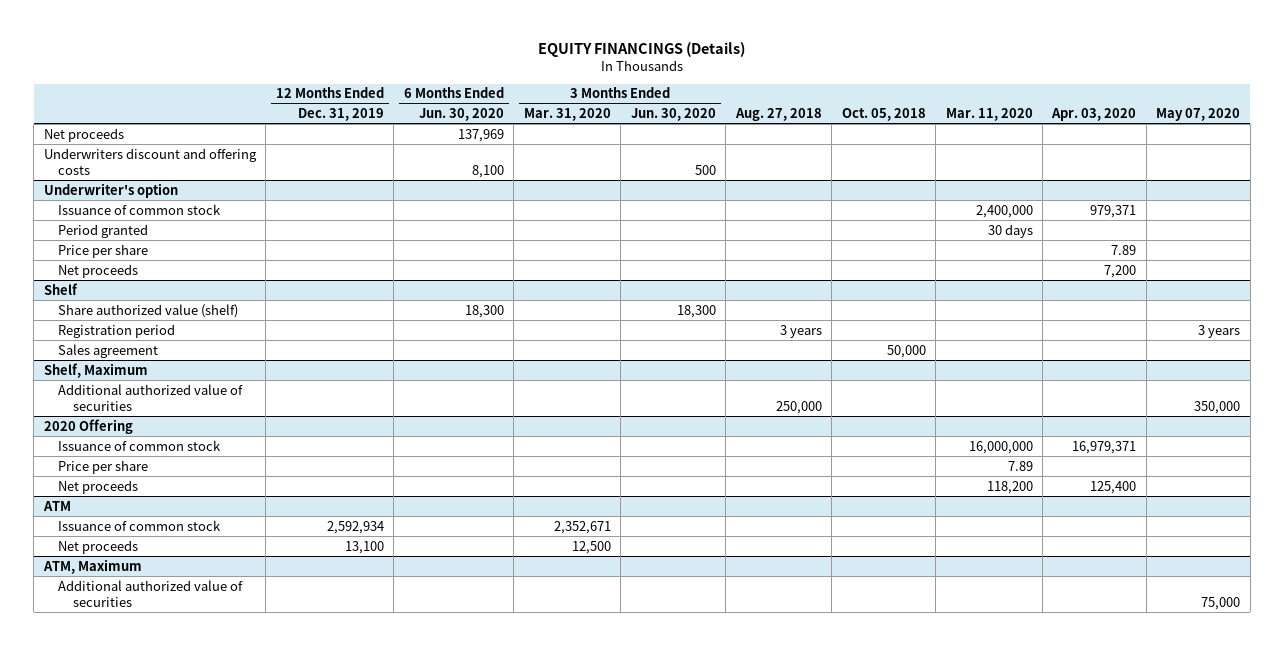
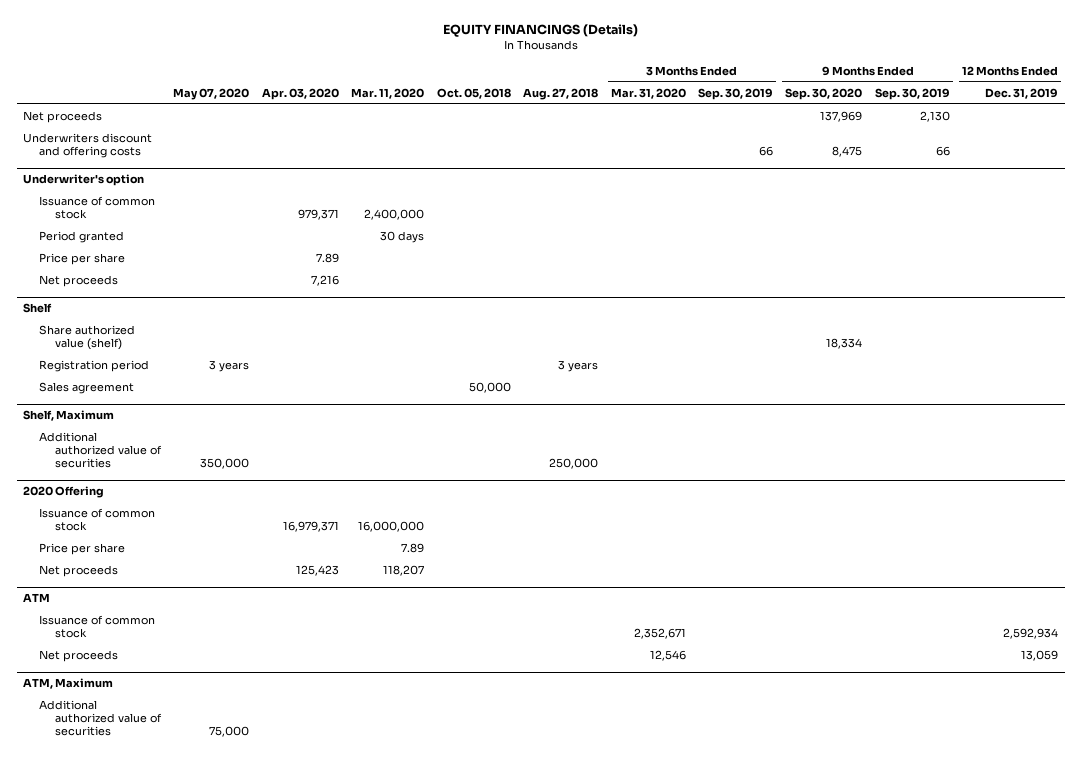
- | 12 Months Ended Dec. 31, 2019 | 6 Months Ended Jun. 30, 2020 | 3 Months Ended Mar. 31, 2020 | 3 Months Ended Jun. 30, 2020 | Aug. 27, 2018 | Oct. 05, 2018 | Mar. 11, 2020 | Apr. 03, 2020 | May 07, 2020
+ | May 07, 2020 | Apr. 03, 2020 | Mar. 11, 2020 | Oct. 05, 2018 | Aug. 27, 2018 | 3 Months Ended Mar. 31, 2020 | 3 Months Ended Sep. 30, 2019 | 9 Months Ended Sep. 30, 2020 | 9 Months Ended Sep. 30, 2019 | 12 Months Ended Dec. 31, 2019
@ Underwriter's option
- Net proceeds | | | | | | | | 7,200 |
+ Net proceeds | | 7,216 | | | | | | | |
@ 2020 Offering
- Net proceeds | | | | | | | 118,200 | 125,400 |
+ Net proceeds | | 125,423 | 118,207 | | | | | | |
@ ATM
- Net proceeds | 13,100 | | 12,500 | | | | | |
+ Net proceeds | | | | | | 12,546 | | | | 13,059

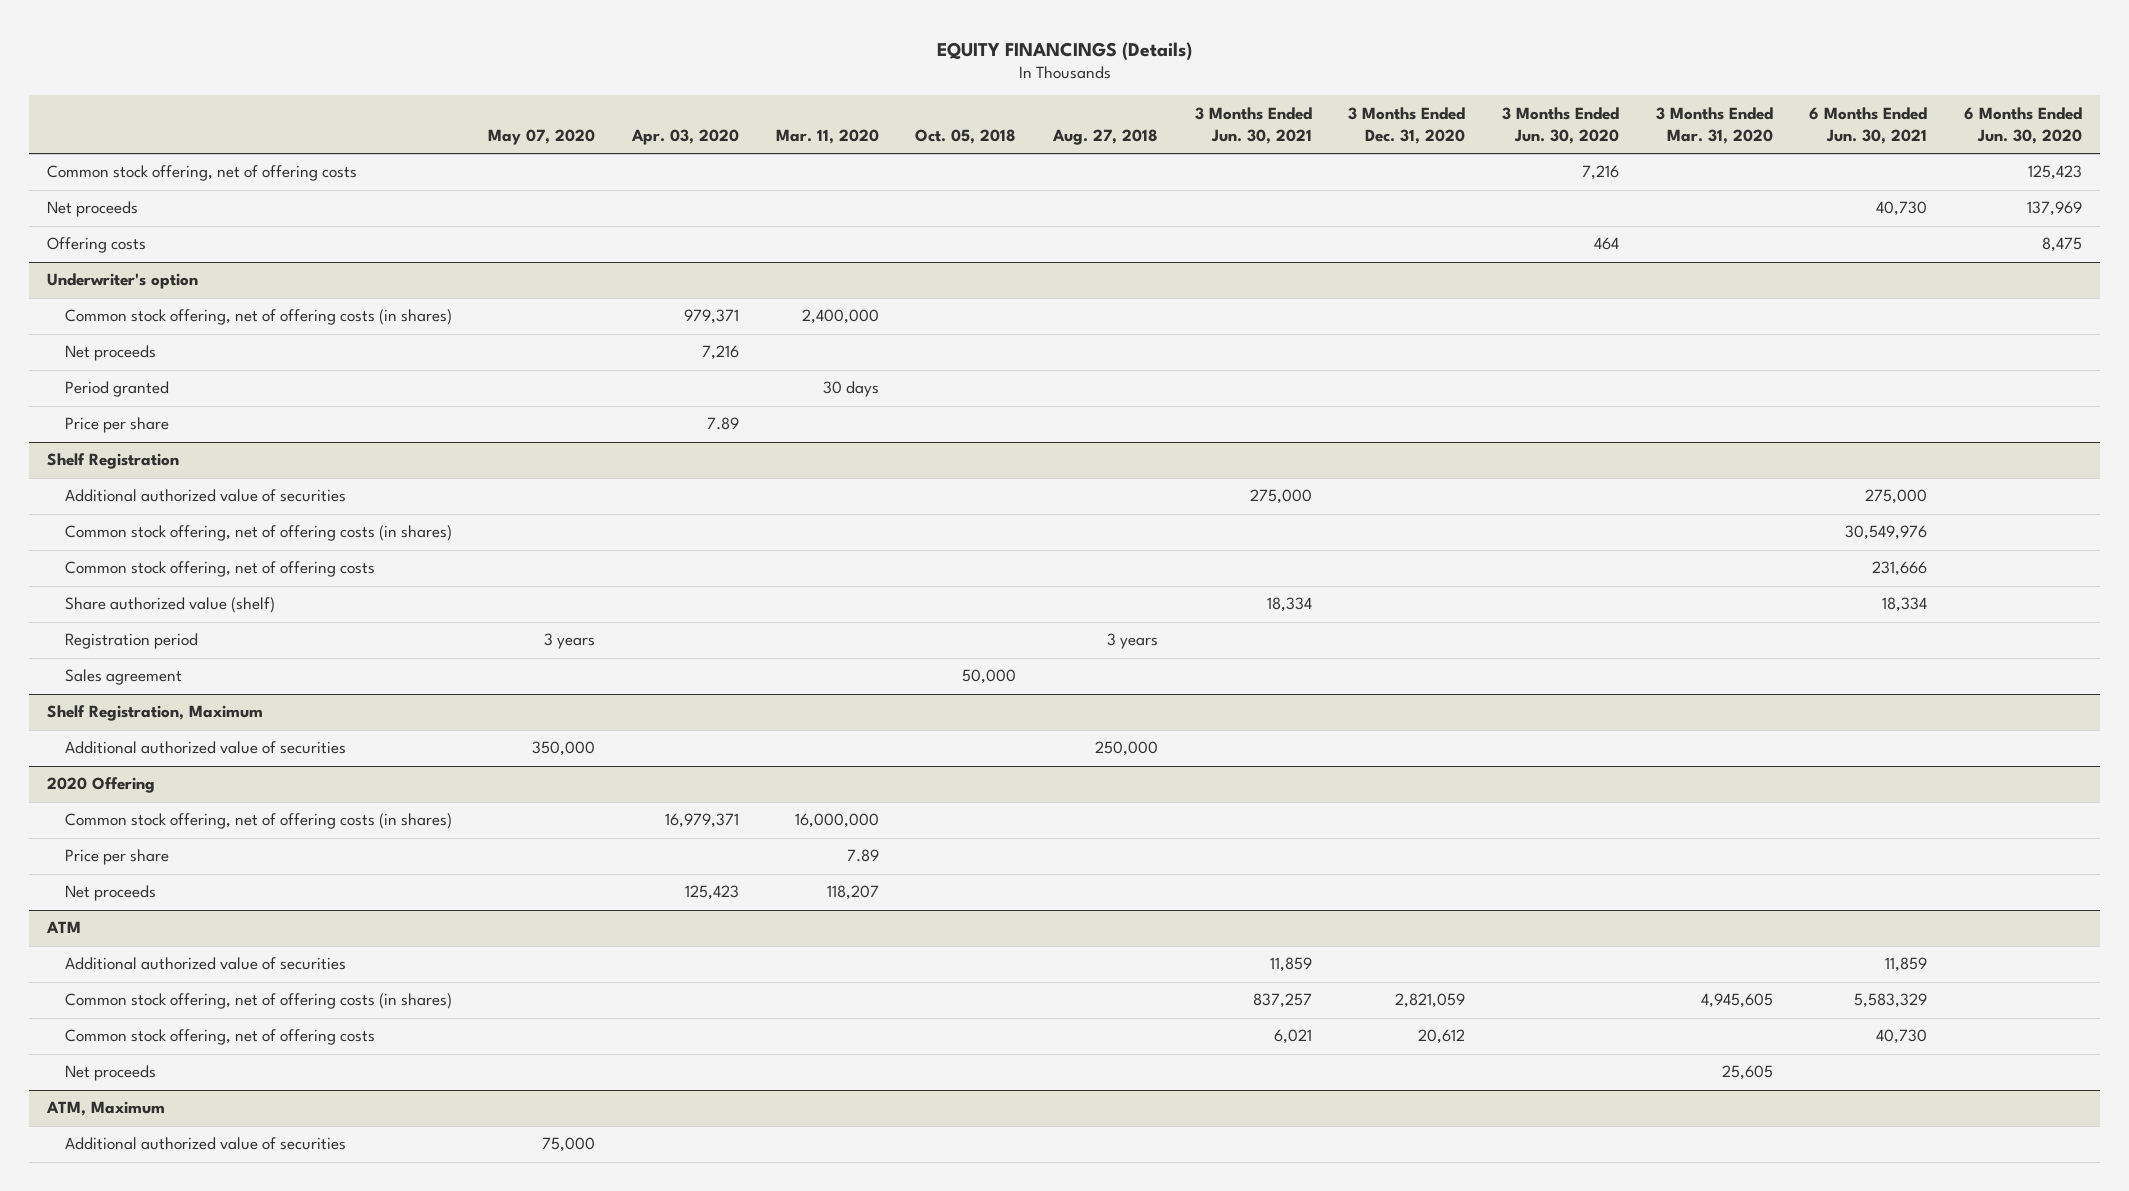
- | May 07, 2020 | Apr. 03, 2020 | Mar. 11, 2020 | Oct. 05, 2018 | Aug. 27, 2018 | 3 Months Ended Mar. 31, 2020 | 3 Months Ended Sep. 30, 2019 | 9 Months Ended Sep. 30, 2020 | 9 Months Ended Sep. 30, 2019 | 12 Months Ended Dec. 31, 2019
+ | May 07, 2020 | Apr. 03, 2020 | Mar. 11, 2020 | Oct. 05, 2018 | Aug. 27, 2018 | 3 Months Ended Jun. 30, 2021 | 3 Months Ended Dec. 31, 2020 | 3 Months Ended Jun. 30, 2020 | 3 Months Ended Mar. 31, 2020 | 6 Months Ended Jun. 30, 2021 | 6 Months Ended Jun. 30, 2020
+ Common stock offering, net of offering costs | | | | | | | | 7,216 | | | 125,423
- Underwriters discount and offering costs | | | | | | | 66 | 8,475 | 66 |
+ Offering costs | | | | | | | | 464 | | | 8,475
@ Underwriter's option
- Issuance of common stock | | 979,371 | 2,400,000 | | | | | | |
+ Common stock offering, net of offering costs (in shares) | | 979,371 | 2,400,000 | | | | | | | |
moved up: Net proceeds | | 7,216 | | | | | | | | |
- Shelf
+ Shelf Registration
+ Additional authorized value of securities | | | | | | 275,000 | | | | 275,000 |
+ Common stock offering, net of offering costs (in shares) | | | | | | | | | | 30,549,976 |
+ Common stock offering, net of offering costs | | | | | | | | | | 231,666 |
- Shelf, Maximum
+ Shelf Registration, Maximum
@ 2020 Offering
- Issuance of common stock | | 16,979,371 | 16,000,000 | | | | | | |
+ Common stock offering, net of offering costs (in shares) | | 16,979,371 | 16,000,000 | | | | | | | |
@ ATM
- Issuance of common stock | | | | | | 2,352,671 | | | | 2,592,934
- Net proceeds | | | | | | 12,546 | | | | 13,059
+ Additional authorized value of securities | | | | | | 11,859 | | | | 11,859 |
+ Common stock offering, net of offering costs (in shares) | | | | | | 837,257 | 2,821,059 | | 4,945,605 | 5,583,329 |
+ Common stock offering, net of offering costs | | | | | | 6,021 | 20,612 | | | 40,730 |
+ Net proceeds | | | | | | | | | 25,605 | |

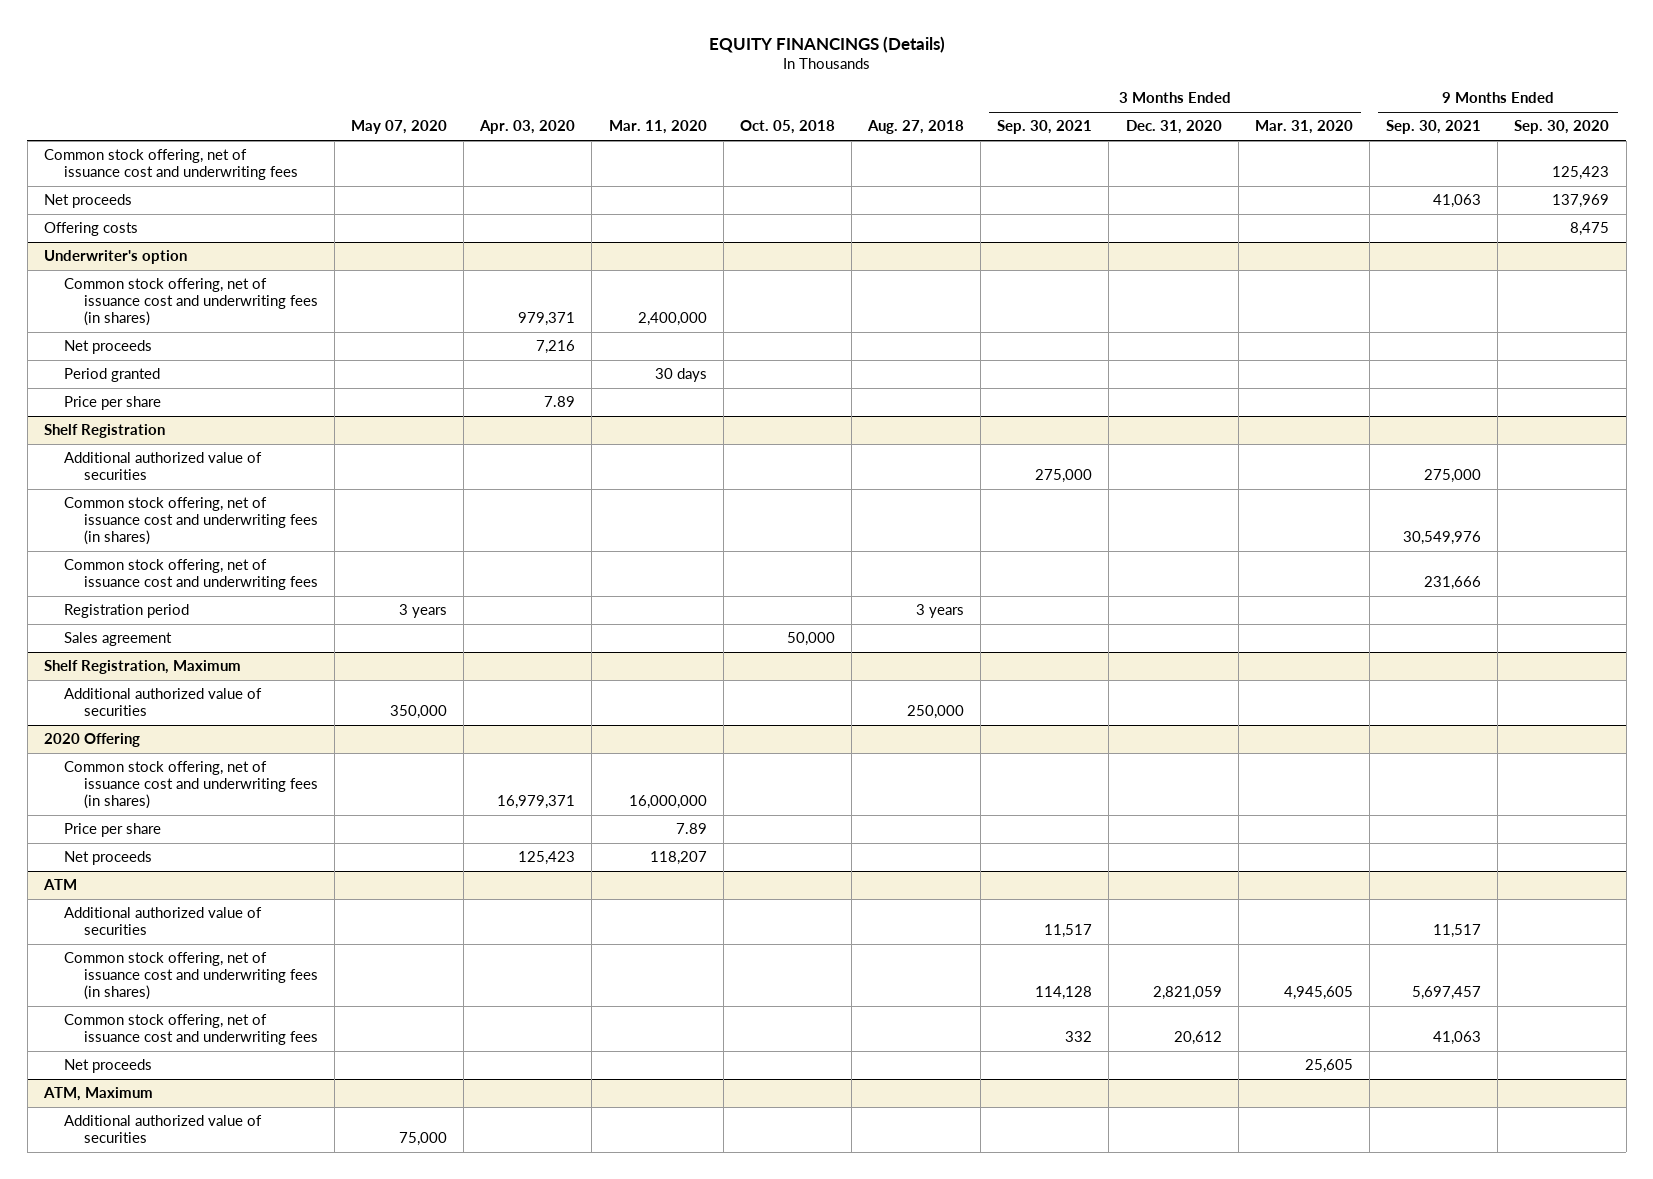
- | May 07, 2020 | Apr. 03, 2020 | Mar. 11, 2020 | Oct. 05, 2018 | Aug. 27, 2018 | 3 Months Ended Jun. 30, 2021 | 3 Months Ended Dec. 31, 2020 | 3 Months Ended Jun. 30, 2020 | 3 Months Ended Mar. 31, 2020 | 6 Months Ended Jun. 30, 2021 | 6 Months Ended Jun. 30, 2020
+ | May 07, 2020 | Apr. 03, 2020 | Mar. 11, 2020 | Oct. 05, 2018 | Aug. 27, 2018 | 3 Months Ended Sep. 30, 2021 | 3 Months Ended Dec. 31, 2020 | 3 Months Ended Mar. 31, 2020 | 9 Months Ended Sep. 30, 2021 | 9 Months Ended Sep. 30, 2020
- Common stock offering, net of offering costs | | | | | | | | 7,216 | | | 125,423
+ Common stock offering, net of issuance cost and underwriting fees | | | | | | | | | | 125,423
@ Underwriter's option
- Common stock offering, net of offering costs (in shares) | | 979,371 | 2,400,000 | | | | | | | |
+ Common stock offering, net of issuance cost and underwriting fees (in shares) | | 979,371 | 2,400,000 | | | | | | |
@ Shelf Registration
- Common stock offering, net of offering costs (in shares) | | | | | | | | | | 30,549,976 |
- Common stock offering, net of offering costs | | | | | | | | | | 231,666 |
- Share authorized value (shelf) | | | | | | 18,334 | | | | 18,334 |
+ Common stock offering, net of issuance cost and underwriting fees (in shares) | | | | | | | | | 30,549,976 |
+ Common stock offering, net of issuance cost and underwriting fees | | | | | | | | | 231,666 |
@ 2020 Offering
- Common stock offering, net of offering costs (in shares) | | 16,979,371 | 16,000,000 | | | | | | | |
+ Common stock offering, net of issuance cost and underwriting fees (in shares) | | 16,979,371 | 16,000,000 | | | | | | |
@ ATM
- Common stock offering, net of offering costs (in shares) | | | | | | 837,257 | 2,821,059 | | 4,945,605 | 5,583,329 |
- Common stock offering, net of offering costs | | | | | | 6,021 | 20,612 | | | 40,730 |
+ Common stock offering, net of issuance cost and underwriting fees (in shares) | | | | | | 114,128 | 2,821,059 | 4,945,605 | 5,697,457 |
+ Common stock offering, net of issuance cost and underwriting fees | | | | | | 332 | 20,612 | | 41,063 |

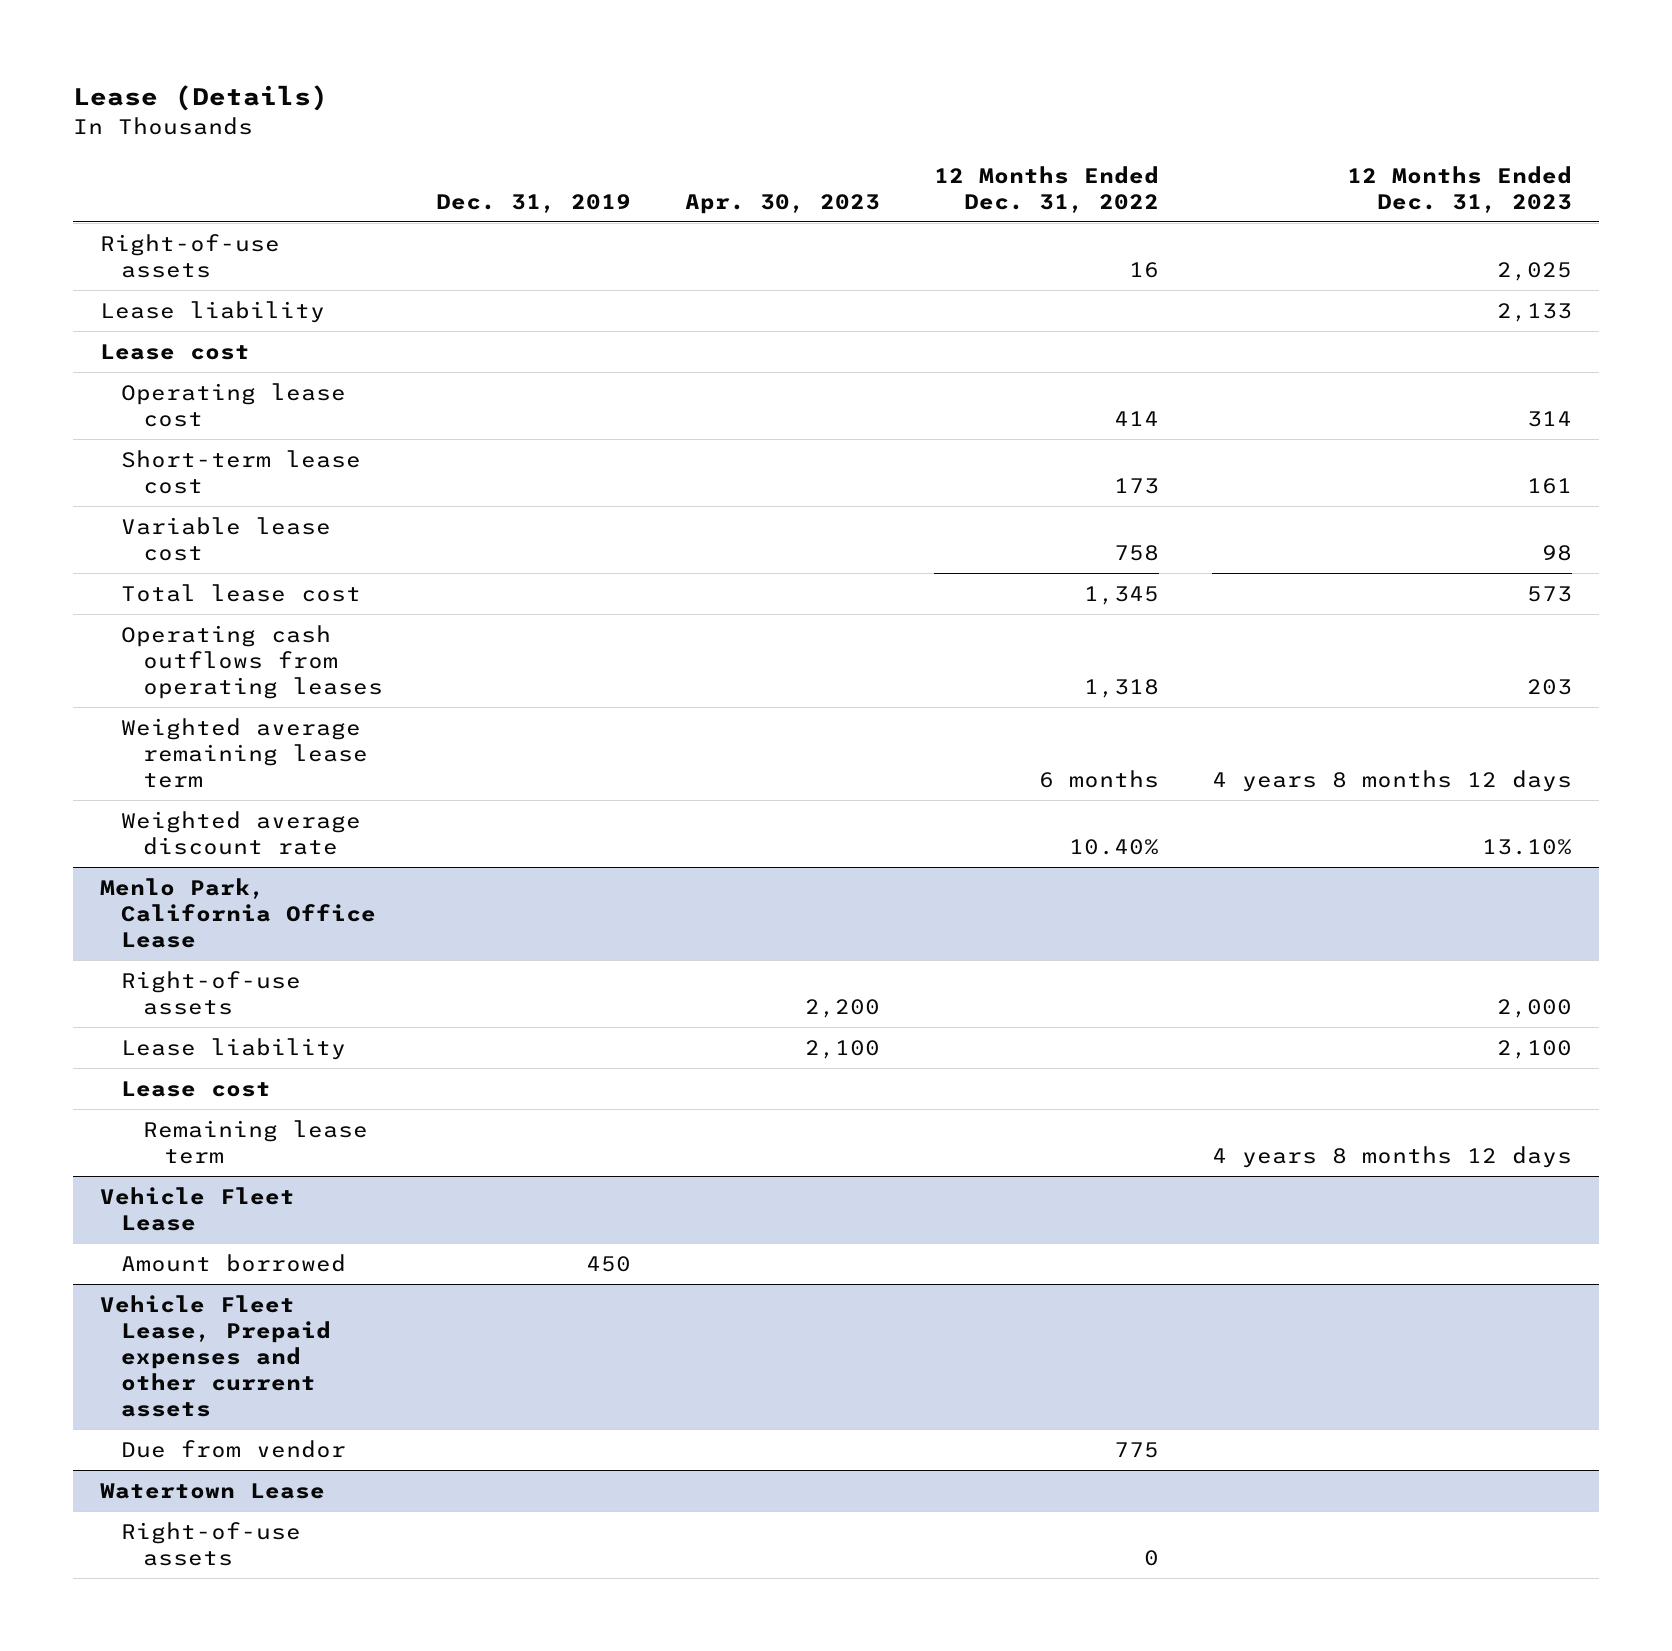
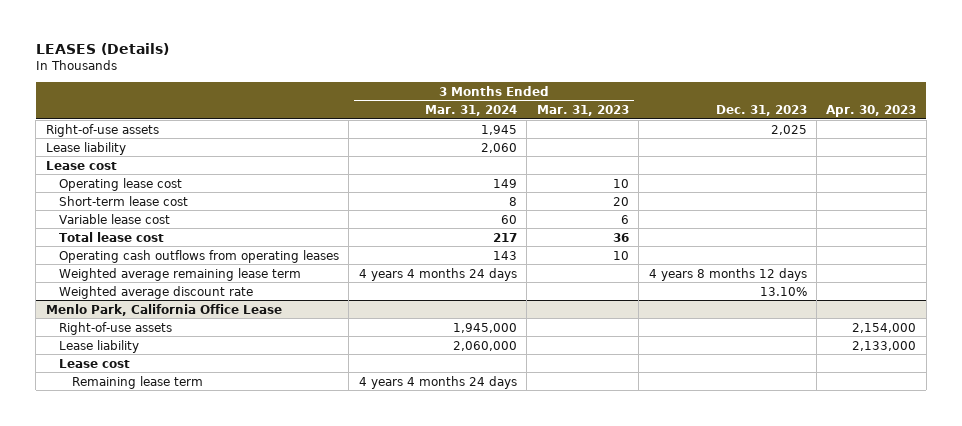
- Lease (Details)
+ LEASES (Details)
- | Dec. 31, 2019 | Apr. 30, 2023 | 12 Months Ended Dec. 31, 2022 | 12 Months Ended Dec. 31, 2023
+ | 3 Months Ended Mar. 31, 2024 | 3 Months Ended Mar. 31, 2023 | Dec. 31, 2023 | Apr. 30, 2023
@ Menlo Park, California Office Lease
- Right-of-use assets | | 2,200 | | 2,000
- Lease liability | | 2,100 | | 2,100
+ Right-of-use assets | 1,945,000 | | | 2,154,000
+ Lease liability | 2,060,000 | | | 2,133,000
- Vehicle Fleet Lease
- Amount borrowed | 450 | | |
- Vehicle Fleet Lease, Prepaid expenses and other current assets
- Due from vendor | | | 775 |
- Watertown Lease
- Right-of-use assets | | | 0 |

